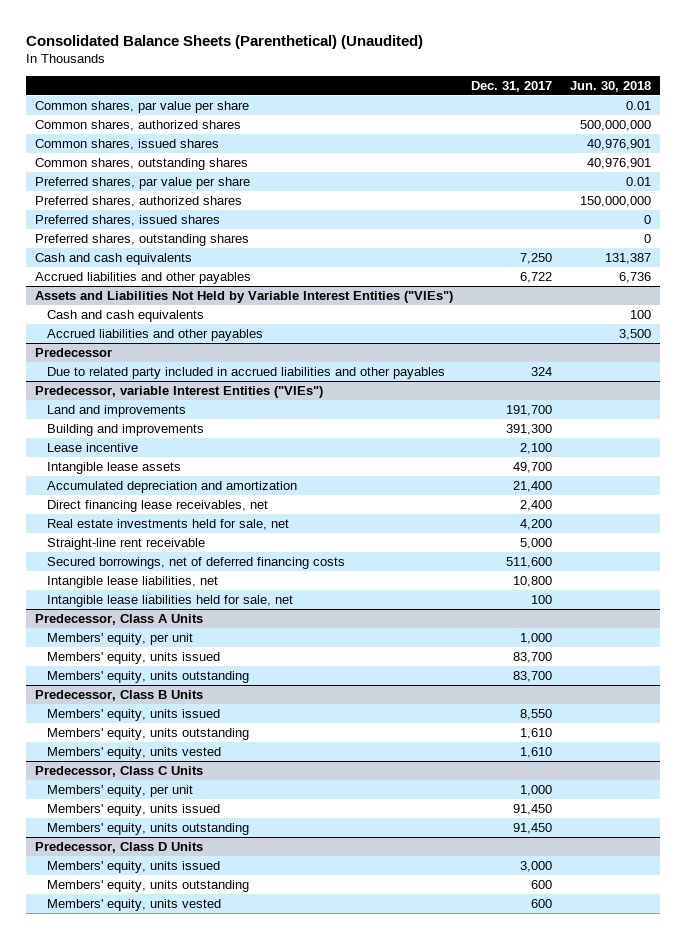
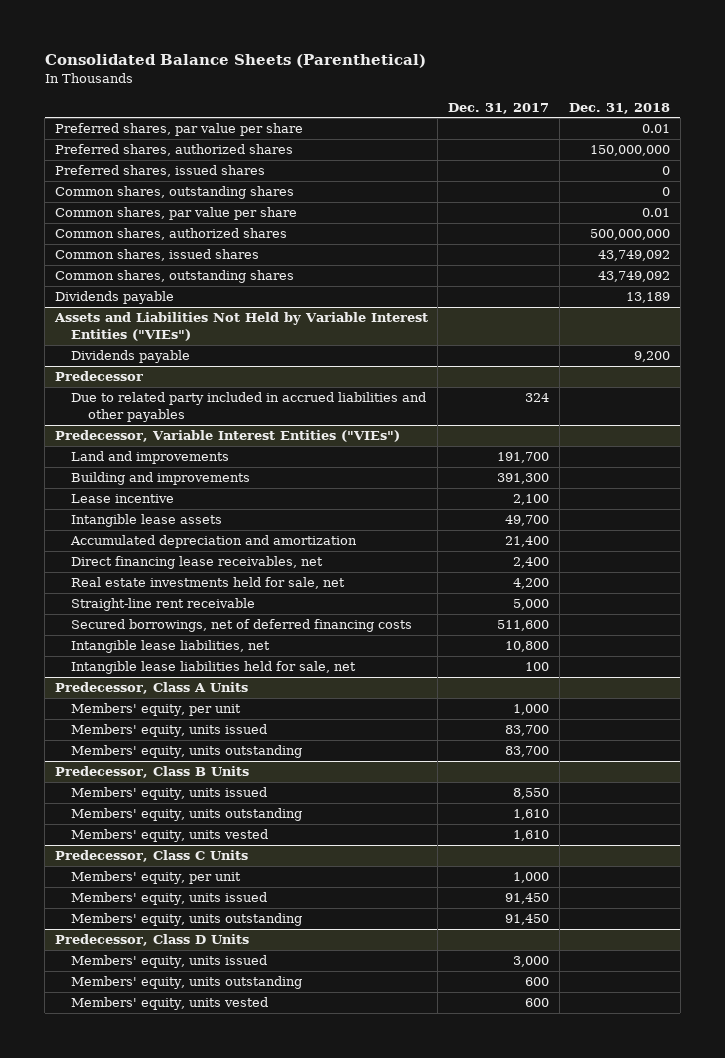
- Consolidated Balance Sheets (Parenthetical) (Unaudited)
+ Consolidated Balance Sheets (Parenthetical)
- | Dec. 31, 2017 | Jun. 30, 2018
+ | Dec. 31, 2017 | Dec. 31, 2018
moved up: Preferred shares, par value per share | | 0.01
moved up: Preferred shares, authorized shares | | 150,000,000
moved up: Preferred shares, issued shares | | 0
+ Common shares, outstanding shares | | 0
- Preferred shares, outstanding shares | | 0
- Cash and cash equivalents | 7,250 | 131,387
- Accrued liabilities and other payables | 6,722 | 6,736
+ Dividends payable | | 13,189
@ Assets and Liabilities Not Held by Variable Interest Entities ("VIEs")
- Cash and cash equivalents | | 100
- Accrued liabilities and other payables | | 3,500
+ Dividends payable | | 9,200
- Predecessor, variable Interest Entities ("VIEs")
+ Predecessor, Variable Interest Entities ("VIEs")

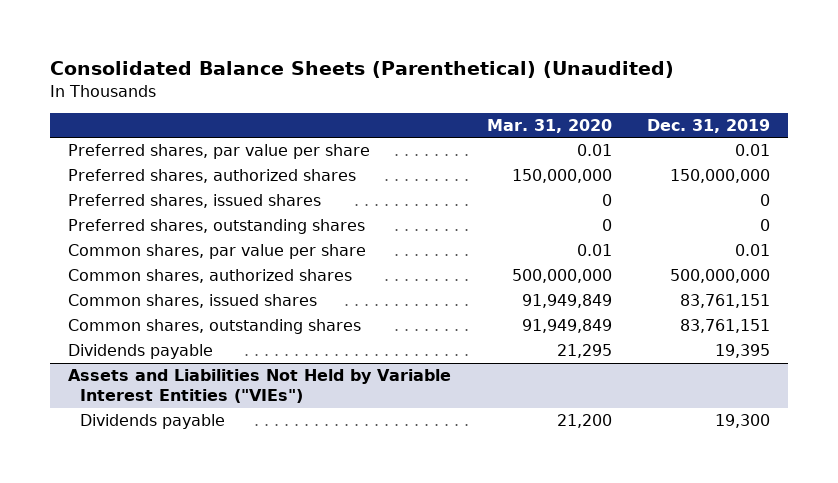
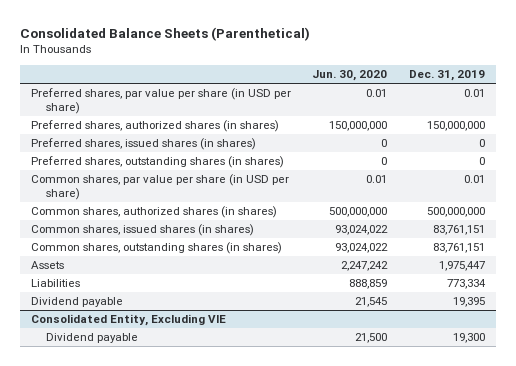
- Consolidated Balance Sheets (Parenthetical) (Unaudited)
+ Consolidated Balance Sheets (Parenthetical)
- | Mar. 31, 2020 | Dec. 31, 2019
+ | Jun. 30, 2020 | Dec. 31, 2019
- Preferred shares, par value per share | 0.01 | 0.01
- Preferred shares, authorized shares | 150,000,000 | 150,000,000
- Preferred shares, issued shares | 0 | 0
- Preferred shares, outstanding shares | 0 | 0
- Common shares, par value per share | 0.01 | 0.01
- Common shares, authorized shares | 500,000,000 | 500,000,000
- Common shares, issued shares | 91,949,849 | 83,761,151
- Common shares, outstanding shares | 91,949,849 | 83,761,151
- Dividends payable | 21,295 | 19,395
- Assets and Liabilities Not Held by Variable Interest Entities ("VIEs")
- Dividends payable | 21,200 | 19,300
+ Preferred shares, par value per share (in USD per share) | 0.01 | 0.01
+ Preferred shares, authorized shares (in shares) | 150,000,000 | 150,000,000
+ Preferred shares, issued shares (in shares) | 0 | 0
+ Preferred shares, outstanding shares (in shares) | 0 | 0
+ Common shares, par value per share (in USD per share) | 0.01 | 0.01
+ Common shares, authorized shares (in shares) | 500,000,000 | 500,000,000
+ Common shares, issued shares (in shares) | 93,024,022 | 83,761,151
+ Common shares, outstanding shares (in shares) | 93,024,022 | 83,761,151
+ Assets | 2,247,242 | 1,975,447
+ Liabilities | 888,859 | 773,334
+ Dividend payable | 21,545 | 19,395
+ Consolidated Entity, Excluding VIE
+ Dividend payable | 21,500 | 19,300

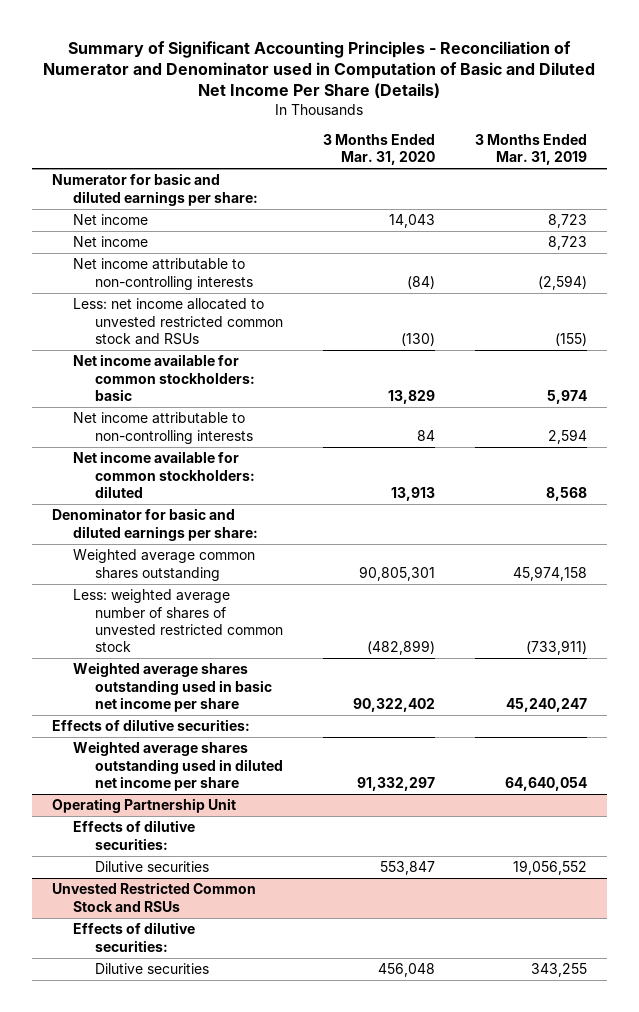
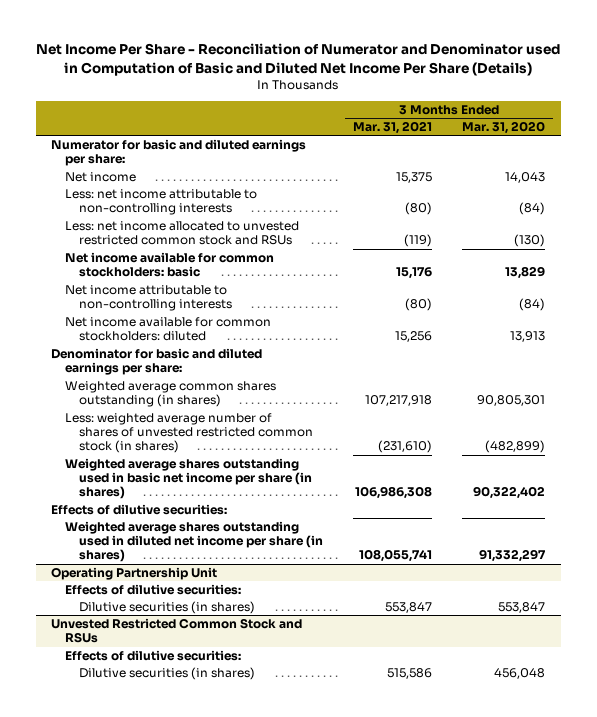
- Summary of Significant Accounting Principles - Reconciliation of Numerator and Denominator used in Computation of Basic and Diluted Net Income Per Share (Details)
+ Net Income Per Share - Reconciliation of Numerator and Denominator used in Computation of Basic and Diluted Net Income Per Share (Details)
- | 3 Months Ended Mar. 31, 2020 | 3 Months Ended Mar. 31, 2019
+ | 3 Months Ended Mar. 31, 2021 | 3 Months Ended Mar. 31, 2020
- Net income | | 8,723
+ Less: net income attributable to non-controlling interests | (80) | (84)
- Net income attributable to non-controlling interests | 84 | 2,594
moved down: Net income attributable to non-controlling interests | (80) | (84)
- Weighted average common shares outstanding | 90,805,301 | 45,974,158
- Less: weighted average number of shares of unvested restricted common stock | (482,899) | (733,911)
- Weighted average shares outstanding used in basic net income per share | 90,322,402 | 45,240,247
+ Weighted average common shares outstanding (in shares) | 107,217,918 | 90,805,301
+ Less: weighted average number of shares of unvested restricted common stock (in shares) | (231,610) | (482,899)
+ Weighted average shares outstanding used in basic net income per share (in shares) | 106,986,308 | 90,322,402
- Weighted average shares outstanding used in diluted net income per share | 91,332,297 | 64,640,054
+ Weighted average shares outstanding used in diluted net income per share (in shares) | 108,055,741 | 91,332,297
@ Operating Partnership Unit
- Dilutive securities | 553,847 | 19,056,552
+ Dilutive securities (in shares) | 553,847 | 553,847
@ Unvested Restricted Common Stock and RSUs
- Dilutive securities | 456,048 | 343,255
+ Dilutive securities (in shares) | 515,586 | 456,048

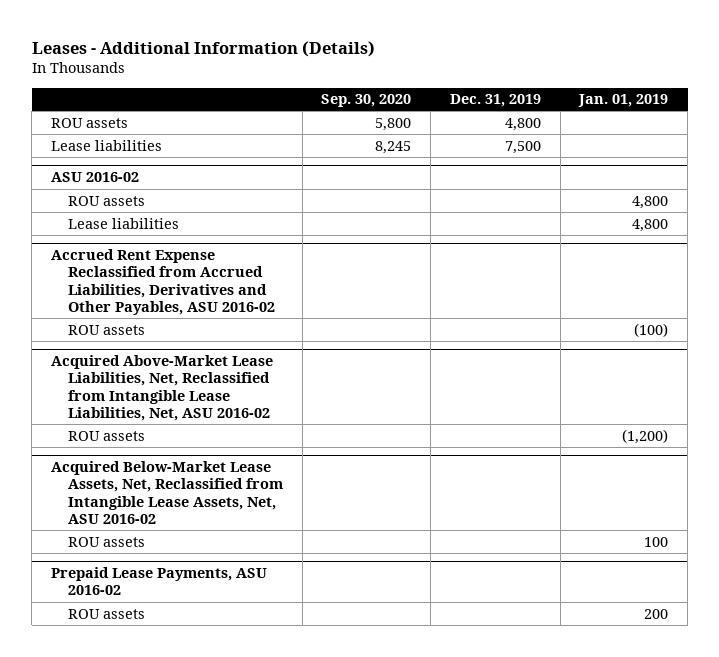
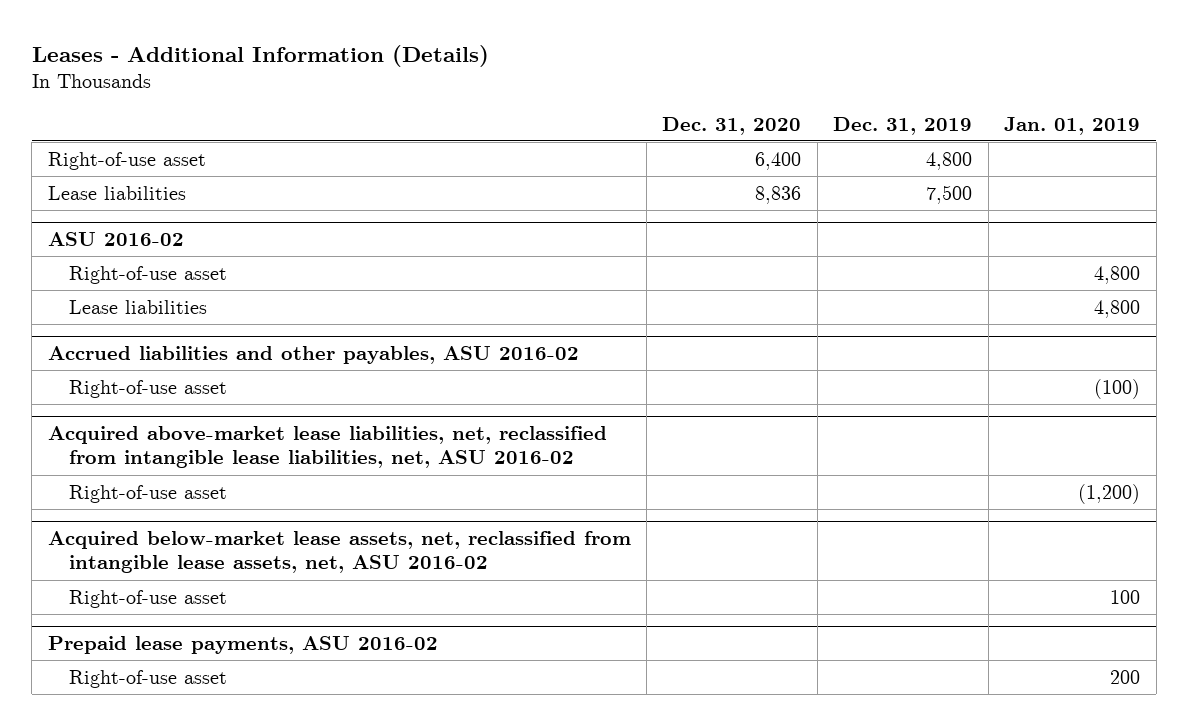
- | Sep. 30, 2020 | Dec. 31, 2019 | Jan. 01, 2019
+ | Dec. 31, 2020 | Dec. 31, 2019 | Jan. 01, 2019
- ROU assets | 5,800 | 4,800 |
+ Right-of-use asset | 6,400 | 4,800 |
@ ASU 2016-02
- ROU assets | | | 4,800
+ Right-of-use asset | | | 4,800
- Accrued Rent Expense Reclassified from Accrued Liabilities, Derivatives and Other Payables, ASU 2016-02
- ROU assets | | | (100)
- Acquired Above-Market Lease Liabilities, Net, Reclassified from Intangible Lease Liabilities, Net, ASU 2016-02
- ROU assets | | | (1,200)
- Acquired Below-Market Lease Assets, Net, Reclassified from Intangible Lease Assets, Net, ASU 2016-02
- ROU assets | | | 100
- Prepaid Lease Payments, ASU 2016-02
- ROU assets | | | 200
+ Accrued liabilities and other payables, ASU 2016-02
+ Right-of-use asset | | | (100)
+ Acquired above-market lease liabilities, net, reclassified from intangible lease liabilities, net, ASU 2016-02
+ Right-of-use asset | | | (1,200)
+ Acquired below-market lease assets, net, reclassified from intangible lease assets, net, ASU 2016-02
+ Right-of-use asset | | | 100
+ Prepaid lease payments, ASU 2016-02
+ Right-of-use asset | | | 200

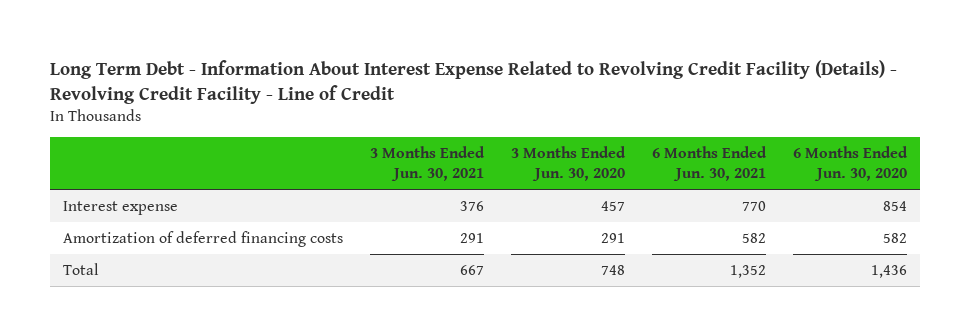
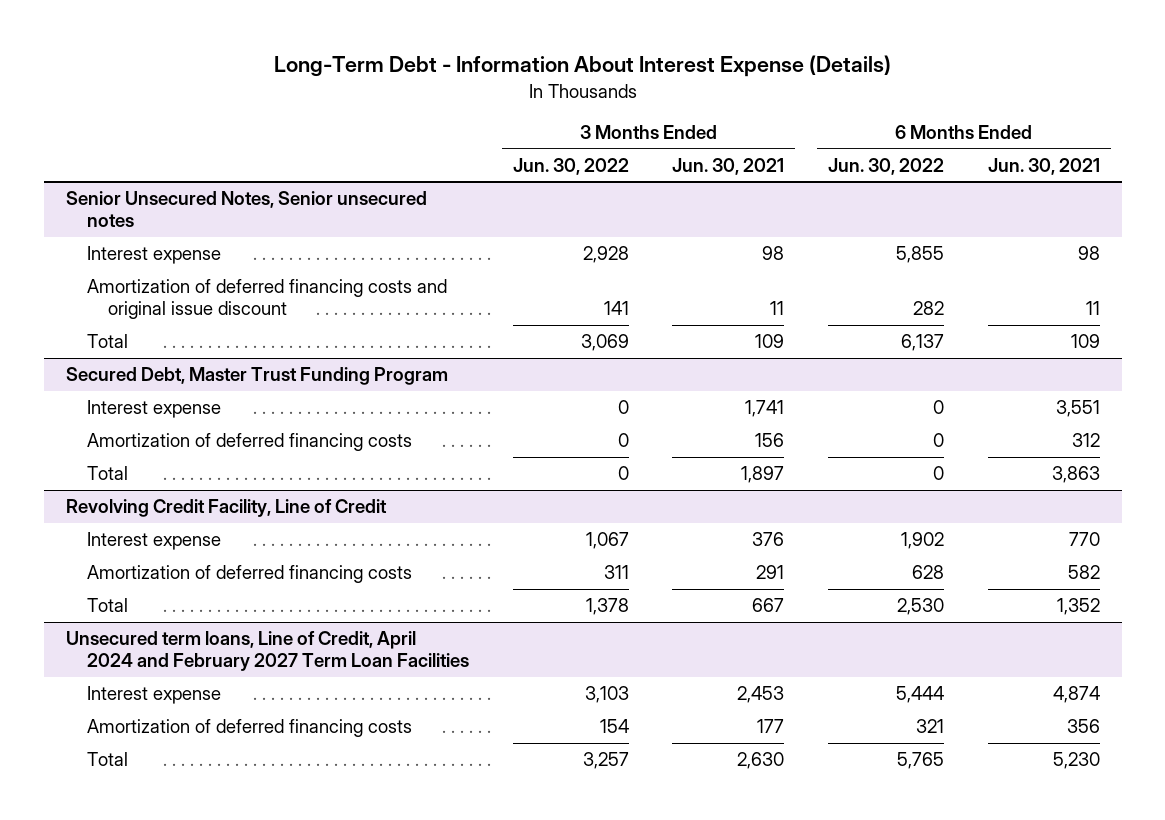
- Long Term Debt - Information About Interest Expense Related to Revolving Credit Facility (Details) - Revolving Credit Facility - Line of Credit
+ Long-Term Debt - Information About Interest Expense (Details)
- | 3 Months Ended Jun. 30, 2021 | 3 Months Ended Jun. 30, 2020 | 6 Months Ended Jun. 30, 2021 | 6 Months Ended Jun. 30, 2020
+ | 3 Months Ended Jun. 30, 2022 | 3 Months Ended Jun. 30, 2021 | 6 Months Ended Jun. 30, 2022 | 6 Months Ended Jun. 30, 2021
+ Senior Unsecured Notes, Senior unsecured notes
+ Interest expense | 2,928 | 98 | 5,855 | 98
+ Amortization of deferred financing costs and original issue discount | 141 | 11 | 282 | 11
+ Total | 3,069 | 109 | 6,137 | 109
+ Secured Debt, Master Trust Funding Program
+ Interest expense | 0 | 1,741 | 0 | 3,551
+ Amortization of deferred financing costs | 0 | 156 | 0 | 312
+ Total | 0 | 1,897 | 0 | 3,863
+ Revolving Credit Facility, Line of Credit
+ Unsecured term loans, Line of Credit, April 2024 and February 2027 Term Loan Facilities
+ Interest expense | 3,103 | 2,453 | 5,444 | 4,874
+ Amortization of deferred financing costs | 154 | 177 | 321 | 356
+ Total | 3,257 | 2,630 | 5,765 | 5,230

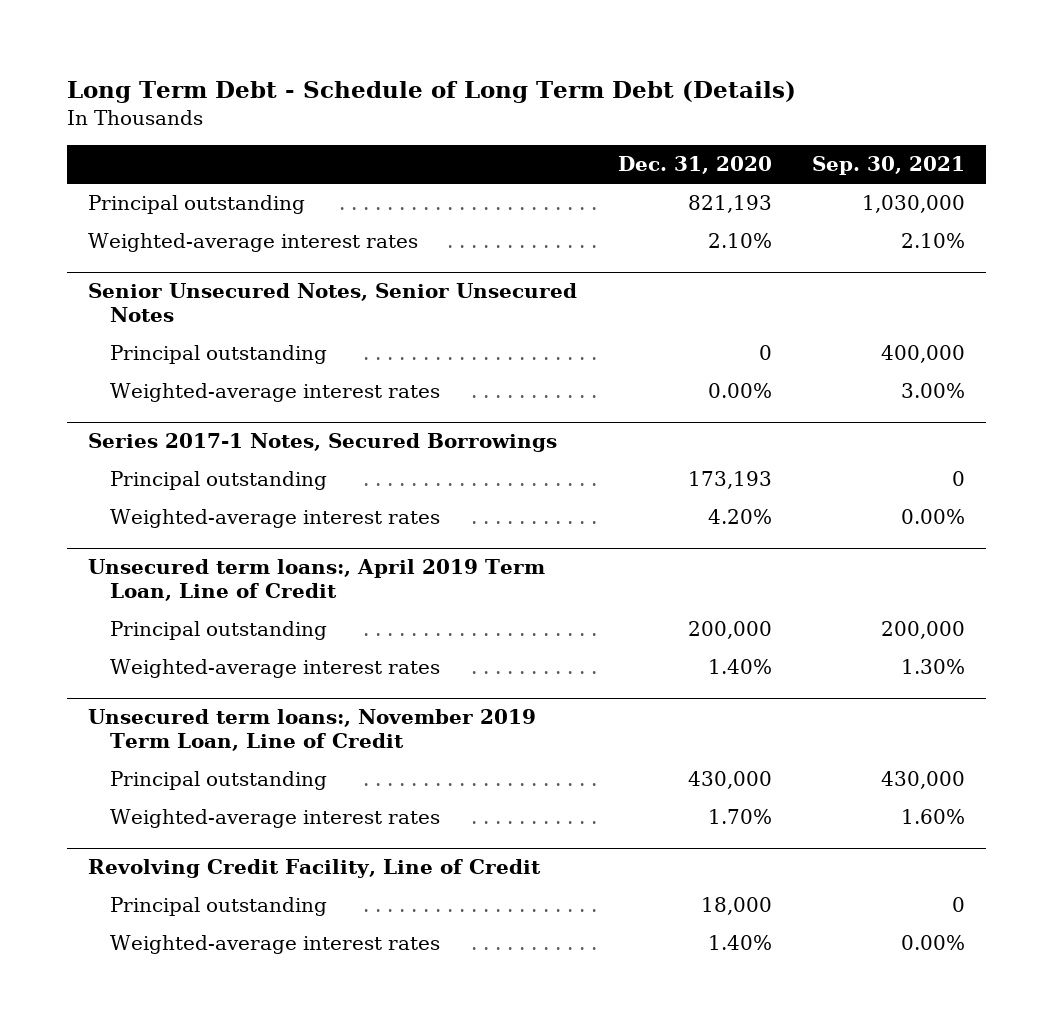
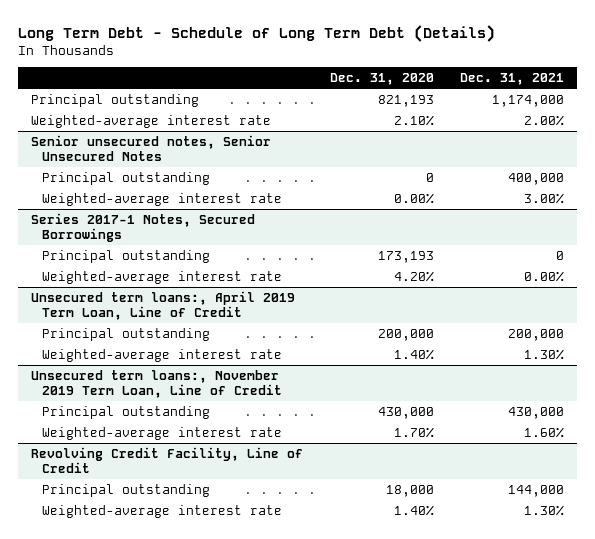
- | Dec. 31, 2020 | Sep. 30, 2021
+ | Dec. 31, 2020 | Dec. 31, 2021
- Weighted-average interest rates | 2.10% | 2.10%
- Senior Unsecured Notes, Senior Unsecured Notes
+ Weighted-average interest rate | 2.10% | 2.00%
+ Senior unsecured notes, Senior Unsecured Notes
- Weighted-average interest rates | 0.00% | 3.00%
+ Weighted-average interest rate | 0.00% | 3.00%
@ Series 2017-1 Notes, Secured Borrowings
- Weighted-average interest rates | 4.20% | 0.00%
+ Weighted-average interest rate | 4.20% | 0.00%
@ Unsecured term loans:, April 2019 Term Loan, Line of Credit
- Weighted-average interest rates | 1.40% | 1.30%
+ Weighted-average interest rate | 1.40% | 1.30%
@ Unsecured term loans:, November 2019 Term Loan, Line of Credit
- Weighted-average interest rates | 1.70% | 1.60%
+ Weighted-average interest rate | 1.70% | 1.60%
@ Revolving Credit Facility, Line of Credit
- Weighted-average interest rates | 1.40% | 0.00%
+ Weighted-average interest rate | 1.40% | 1.30%

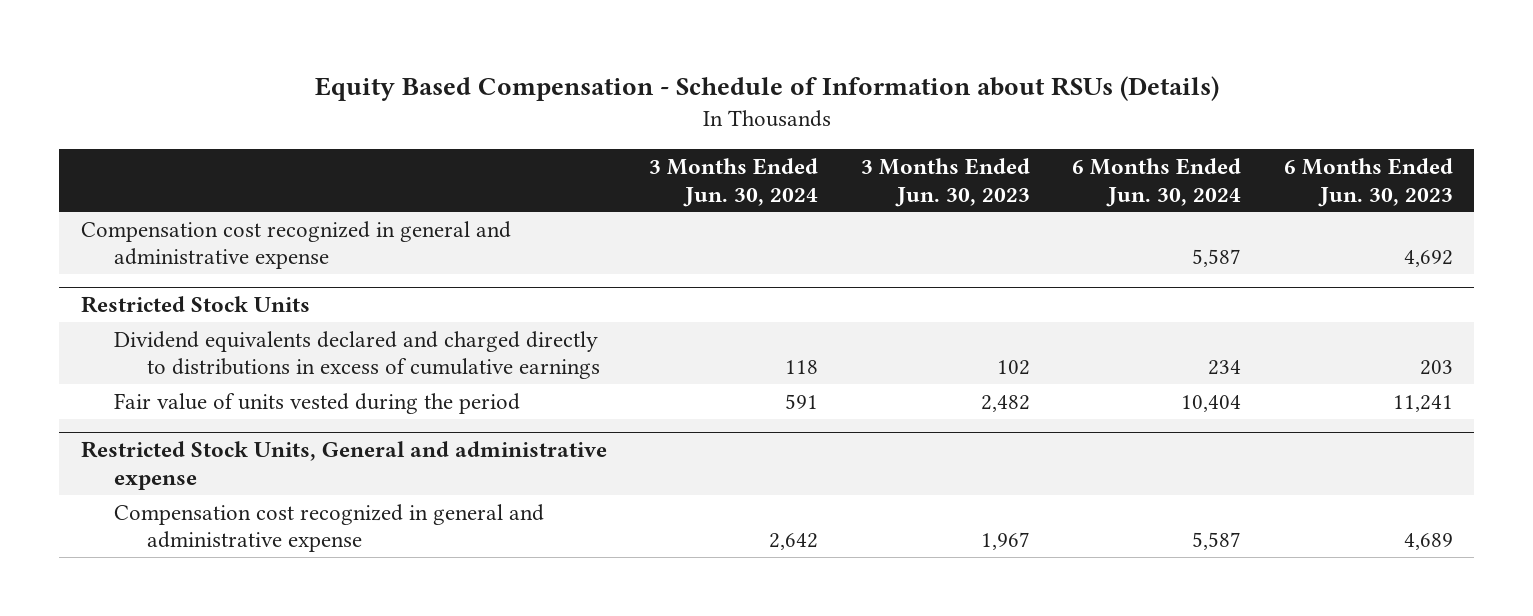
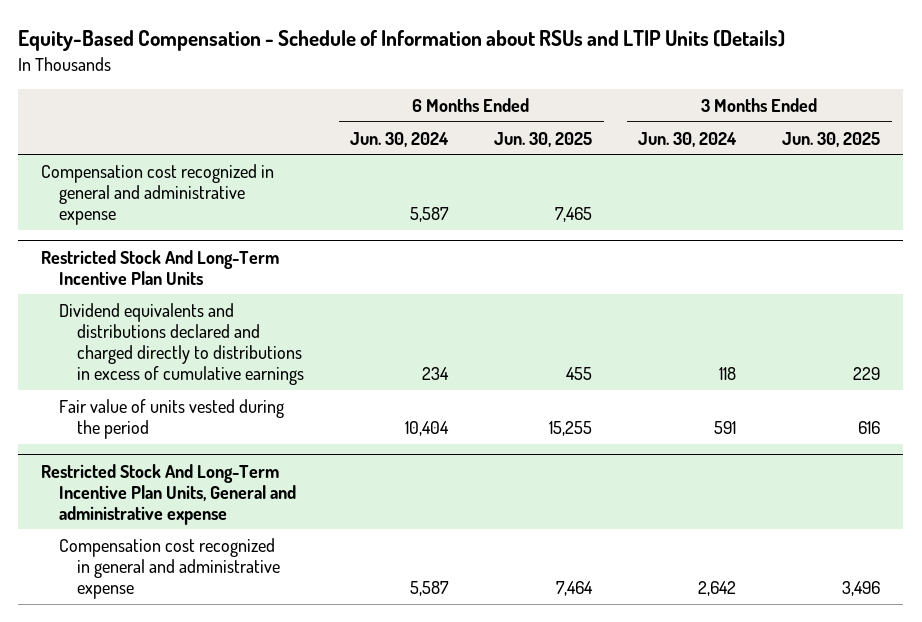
- Equity Based Compensation - Schedule of Information about RSUs (Details)
+ Equity-Based Compensation - Schedule of Information about RSUs and LTIP Units (Details)
- | 3 Months Ended Jun. 30, 2024 | 3 Months Ended Jun. 30, 2023 | 6 Months Ended Jun. 30, 2024 | 6 Months Ended Jun. 30, 2023
+ | 6 Months Ended Jun. 30, 2024 | 6 Months Ended Jun. 30, 2025 | 3 Months Ended Jun. 30, 2024 | 3 Months Ended Jun. 30, 2025
- Restricted Stock Units
- Dividend equivalents declared and charged directly to distributions in excess of cumulative earnings | 118 | 102 | 234 | 203
+ Restricted Stock And Long-Term Incentive Plan Units
+ Dividend equivalents and distributions declared and charged directly to distributions in excess of cumulative earnings | 234 | 455 | 118 | 229
- Restricted Stock Units, General and administrative expense
+ Restricted Stock And Long-Term Incentive Plan Units, General and administrative expense

